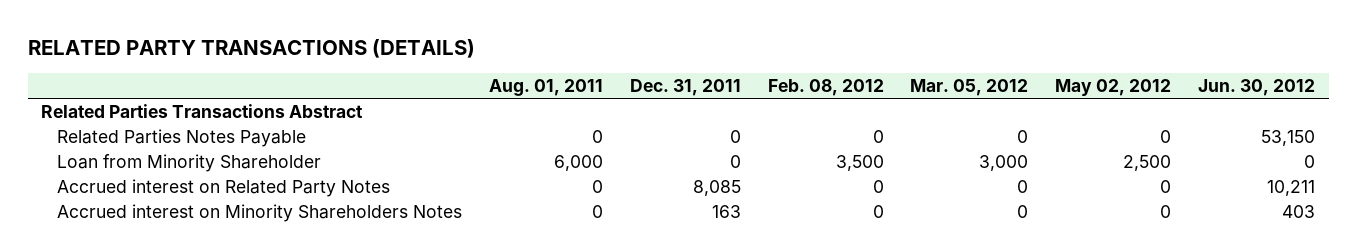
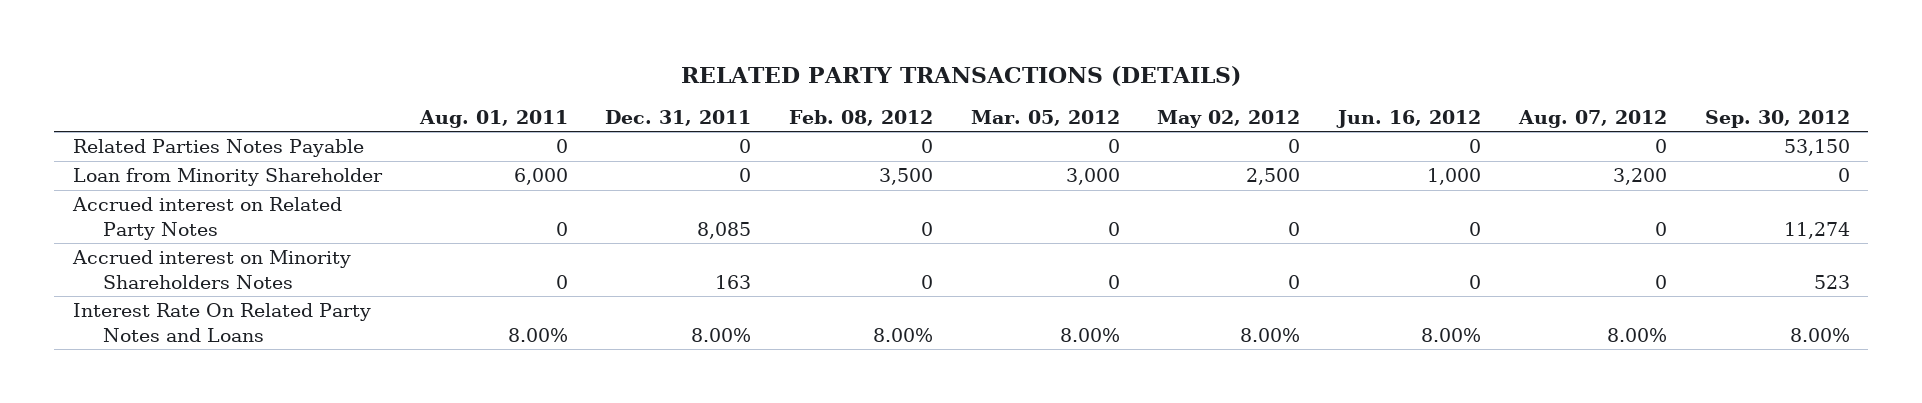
- | Aug. 01, 2011 | Dec. 31, 2011 | Feb. 08, 2012 | Mar. 05, 2012 | May 02, 2012 | Jun. 30, 2012
+ | Aug. 01, 2011 | Dec. 31, 2011 | Feb. 08, 2012 | Mar. 05, 2012 | May 02, 2012 | Jun. 16, 2012 | Aug. 07, 2012 | Sep. 30, 2012
- Related Parties Transactions Abstract
+ Interest Rate On Related Party Notes and Loans | 8.00% | 8.00% | 8.00% | 8.00% | 8.00% | 8.00% | 8.00% | 8.00%

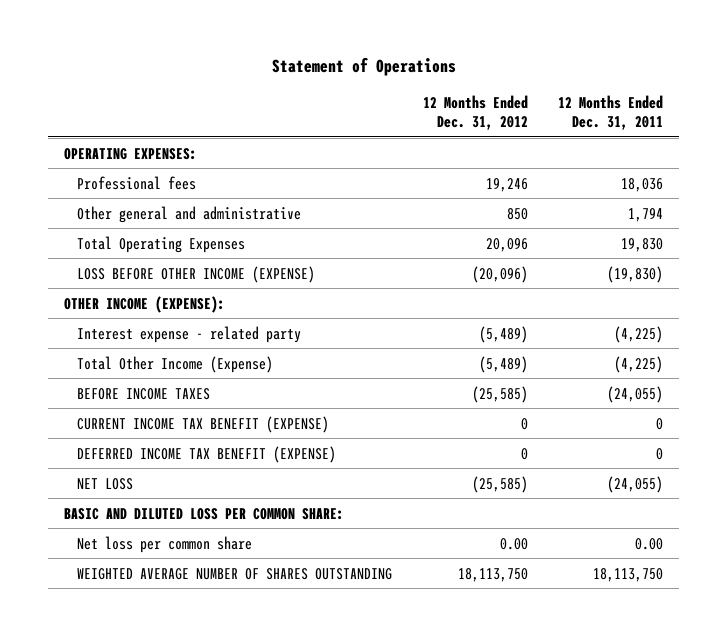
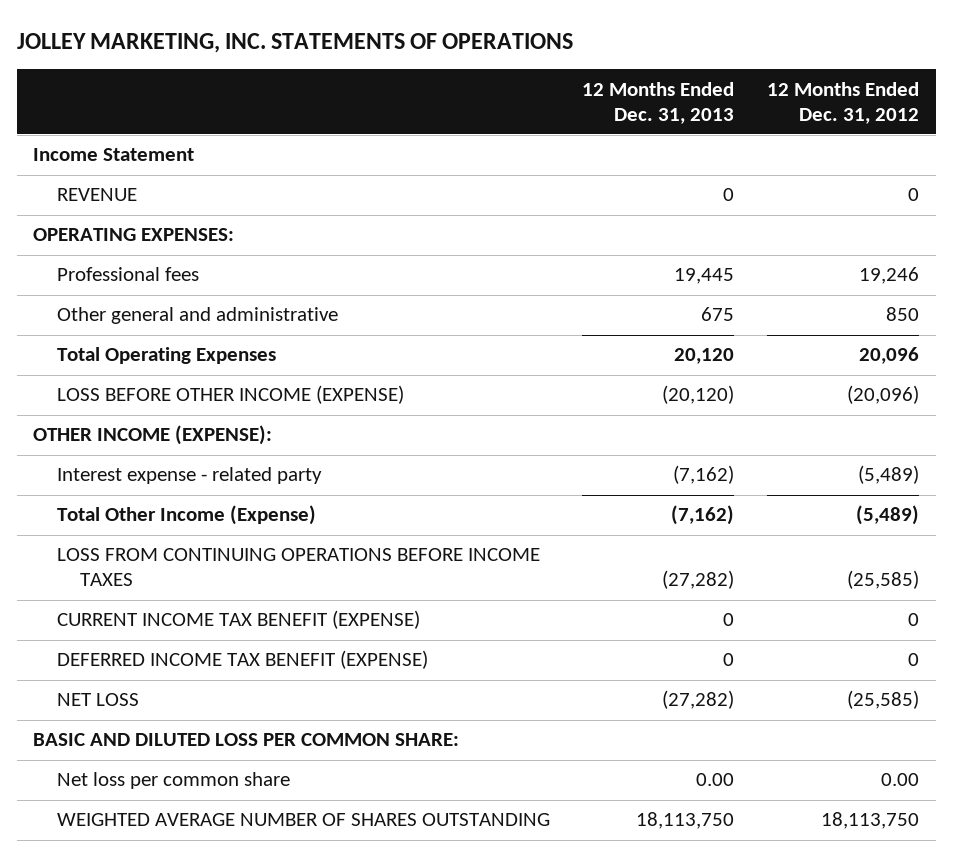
- Statement of Operations
+ JOLLEY MARKETING, INC. STATEMENTS OF OPERATIONS
- | 12 Months Ended Dec. 31, 2012 | 12 Months Ended Dec. 31, 2011
+ | 12 Months Ended Dec. 31, 2013 | 12 Months Ended Dec. 31, 2012
+ Income Statement
+ REVENUE | 0 | 0
- BEFORE INCOME TAXES | (25,585) | (24,055)
+ LOSS FROM CONTINUING OPERATIONS BEFORE INCOME TAXES | (27,282) | (25,585)

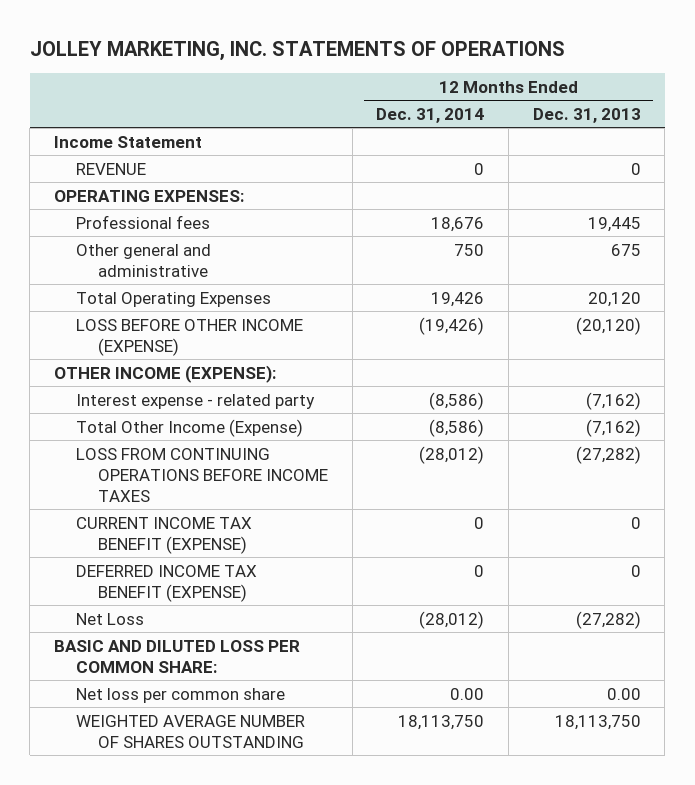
- | 12 Months Ended Dec. 31, 2013 | 12 Months Ended Dec. 31, 2012
+ | 12 Months Ended Dec. 31, 2014 | 12 Months Ended Dec. 31, 2013
- NET LOSS | (27,282) | (25,585)
+ Net Loss | (28,012) | (27,282)

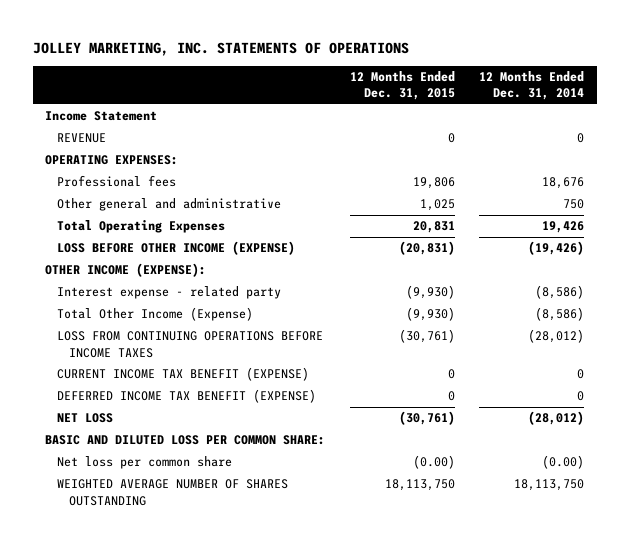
- | 12 Months Ended Dec. 31, 2014 | 12 Months Ended Dec. 31, 2013
+ | 12 Months Ended Dec. 31, 2015 | 12 Months Ended Dec. 31, 2014
- Net Loss | (28,012) | (27,282)
+ NET LOSS | (30,761) | (28,012)
- Net loss per common share | 0.00 | 0.00
+ Net loss per common share | (0.00) | (0.00)

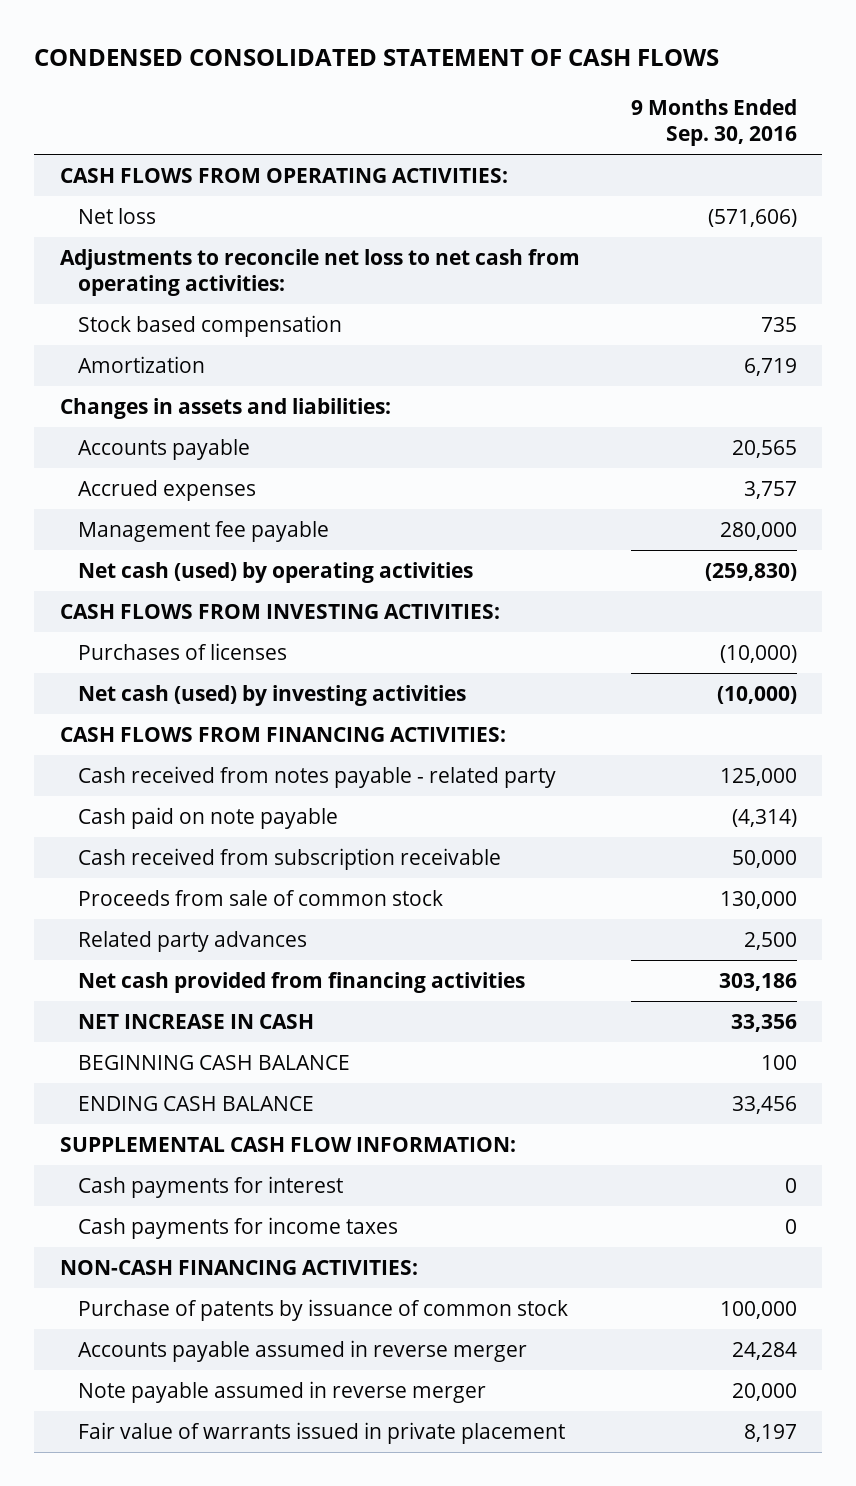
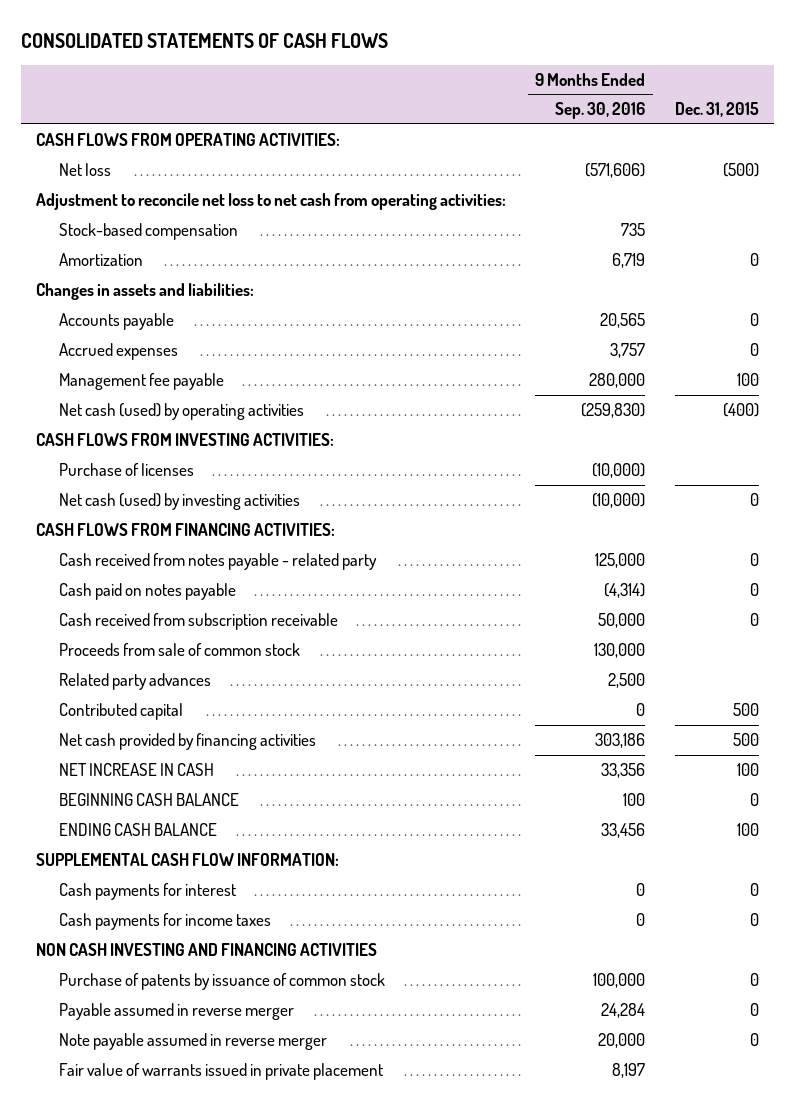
- CONDENSED CONSOLIDATED STATEMENT OF CASH FLOWS
+ CONSOLIDATED STATEMENTS OF CASH FLOWS
- | 9 Months Ended Sep. 30, 2016
+ | 9 Months Ended Sep. 30, 2016 | Dec. 31, 2015
- Adjustments to reconcile net loss to net cash from operating activities:
- Stock based compensation | 735
+ Adjustment to reconcile net loss to net cash from operating activities:
+ Stock-based compensation | 735 |
- Purchases of licenses | (10,000)
+ Purchase of licenses | (10,000) |
- Cash paid on note payable | (4,314)
+ Cash paid on notes payable | (4,314) | 0
- Net cash provided from financing activities | 303,186
+ Contributed capital | 0 | 500
+ Net cash provided by financing activities | 303,186 | 500
- NON-CASH FINANCING ACTIVITIES:
+ NON CASH INVESTING AND FINANCING ACTIVITIES
- Accounts payable assumed in reverse merger | 24,284
+ Payable assumed in reverse merger | 24,284 | 0

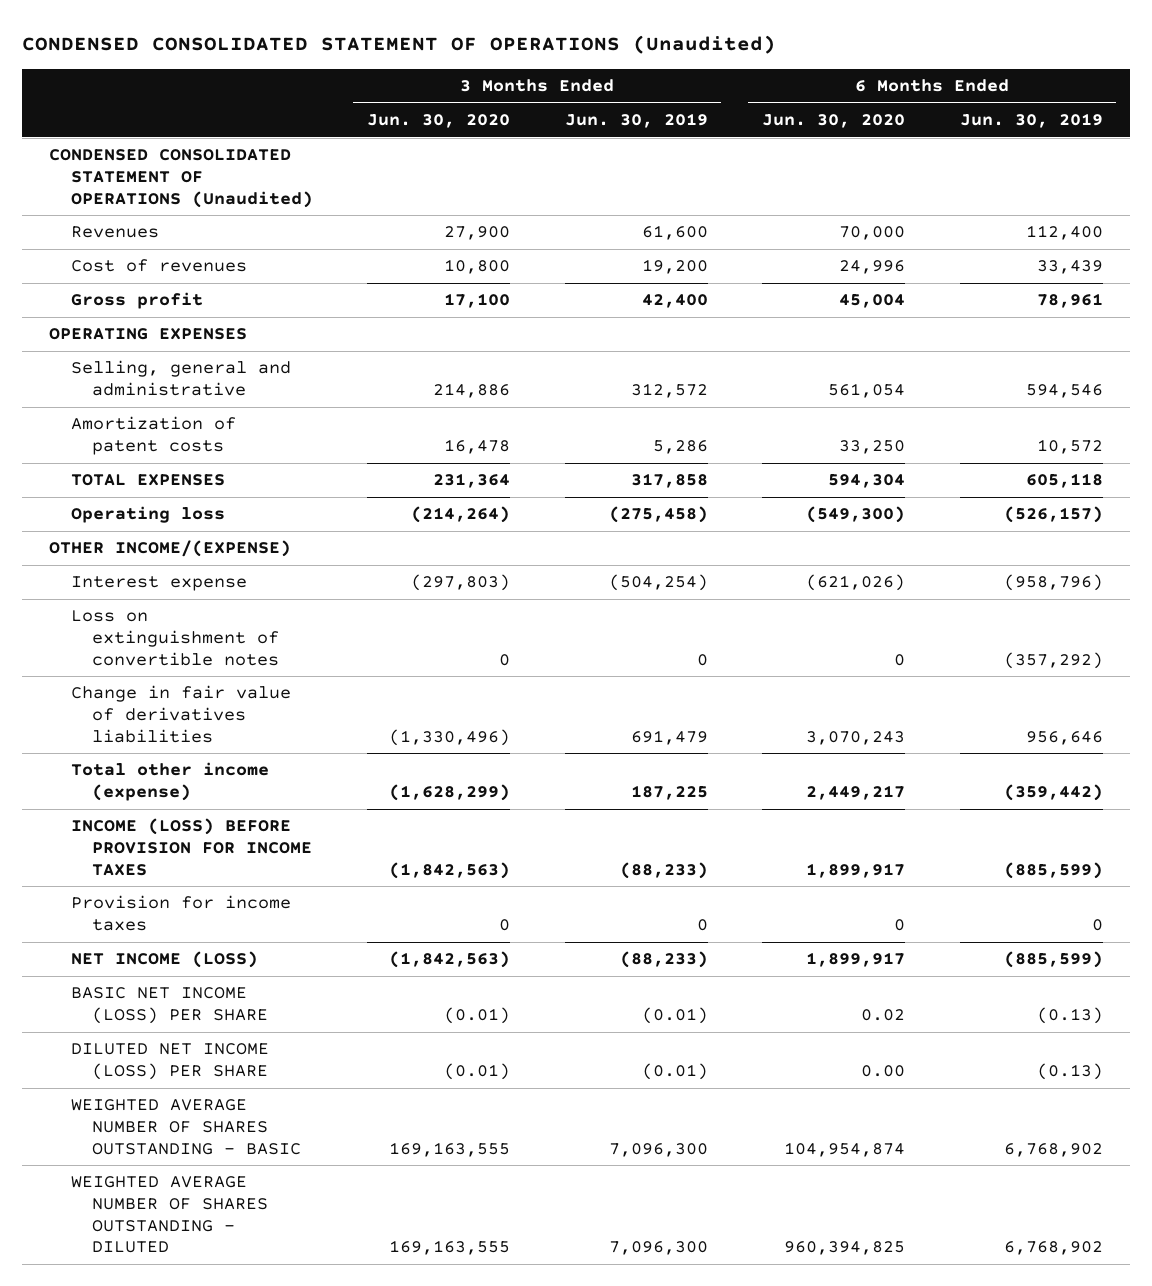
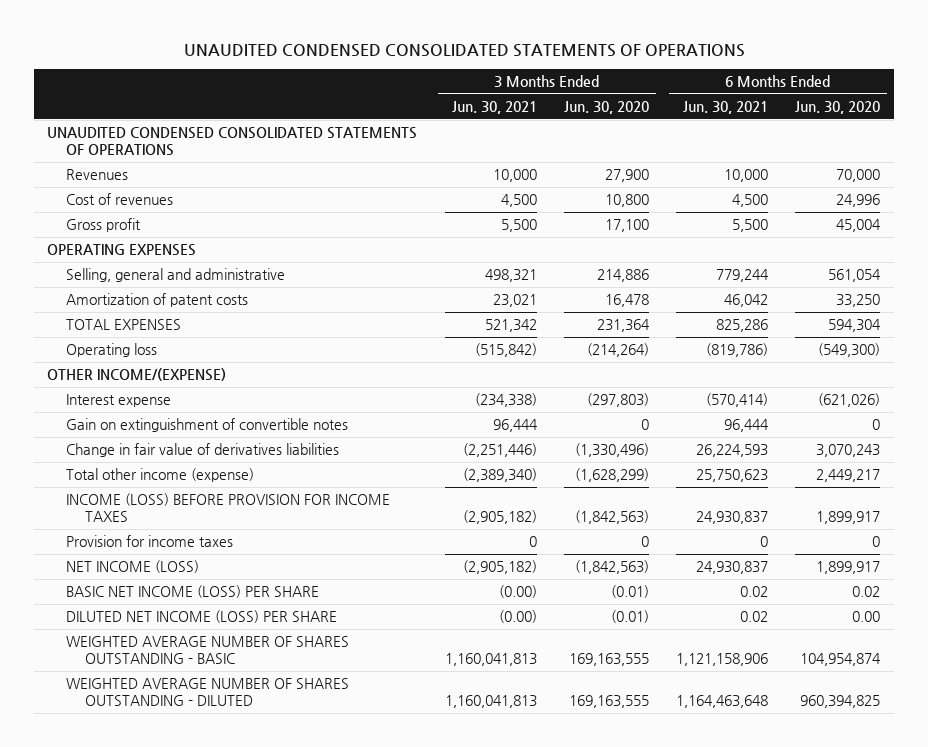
- CONDENSED CONSOLIDATED STATEMENT OF OPERATIONS (Unaudited)
+ UNAUDITED CONDENSED CONSOLIDATED STATEMENTS OF OPERATIONS
- | 3 Months Ended Jun. 30, 2020 | 3 Months Ended Jun. 30, 2019 | 6 Months Ended Jun. 30, 2020 | 6 Months Ended Jun. 30, 2019
+ | 3 Months Ended Jun. 30, 2021 | 3 Months Ended Jun. 30, 2020 | 6 Months Ended Jun. 30, 2021 | 6 Months Ended Jun. 30, 2020
- CONDENSED CONSOLIDATED STATEMENT OF OPERATIONS (Unaudited)
+ UNAUDITED CONDENSED CONSOLIDATED STATEMENTS OF OPERATIONS
- Loss on extinguishment of convertible notes | 0 | 0 | 0 | (357,292)
+ Gain on extinguishment of convertible notes | 96,444 | 0 | 96,444 | 0

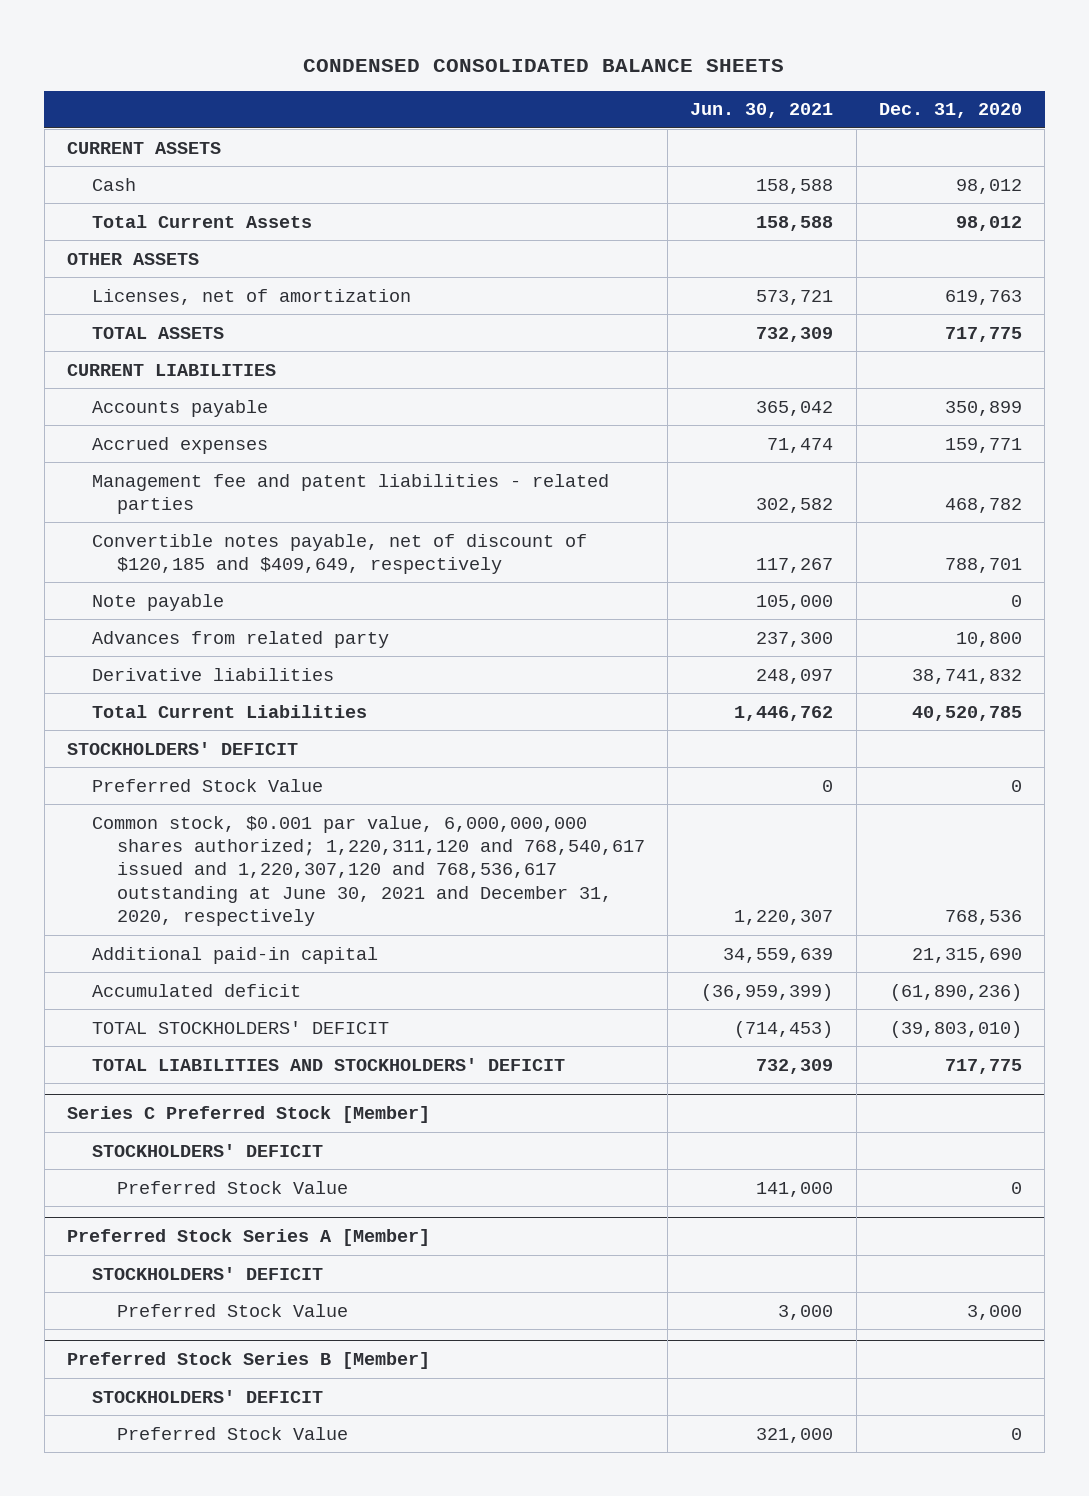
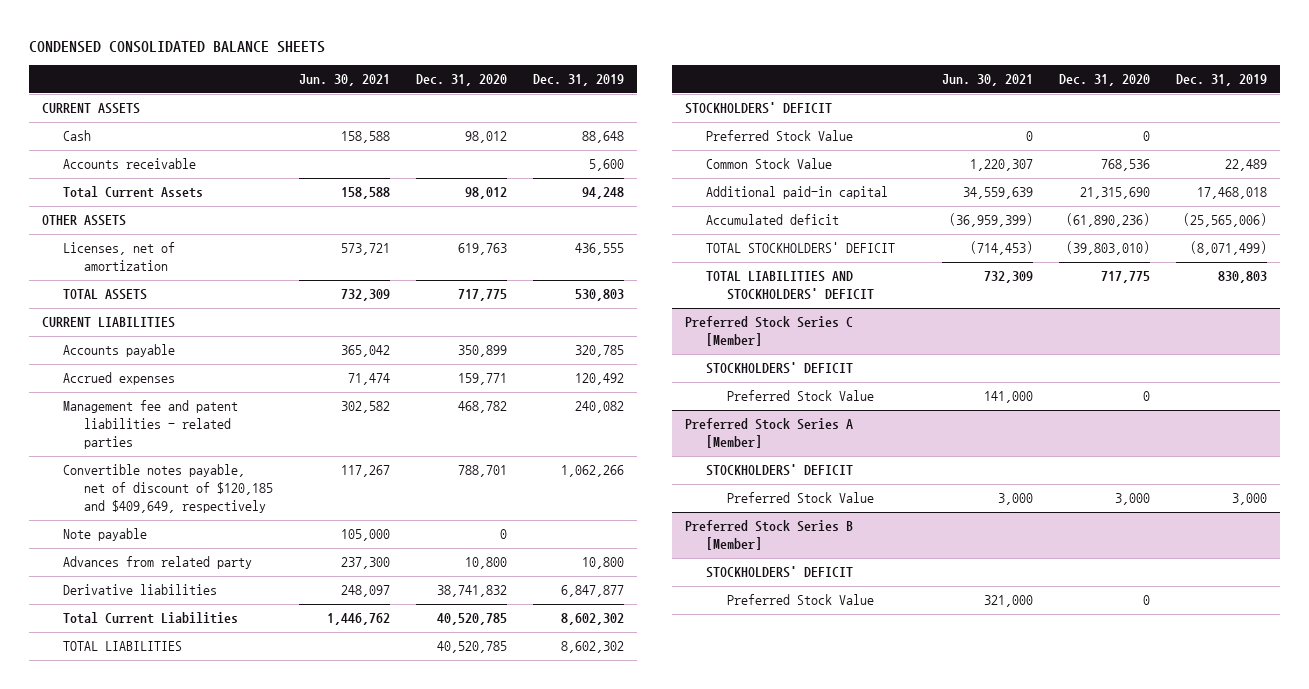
- | Jun. 30, 2021 | Dec. 31, 2020
+ | Jun. 30, 2021 | Dec. 31, 2020 | Dec. 31, 2019
+ Accounts receivable | | | 5,600
+ TOTAL LIABILITIES | | 40,520,785 | 8,602,302
- Common stock, $0.001 par value, 6,000,000,000 shares authorized; 1,220,311,120 and 768,540,617 issued and 1,220,307,120 and 768,536,617 outstanding at June 30, 2021 and December 31, 2020, respectively | 1,220,307 | 768,536
+ Common Stock Value | 1,220,307 | 768,536 | 22,489
- Series C Preferred Stock [Member]
+ Preferred Stock Series C [Member]

